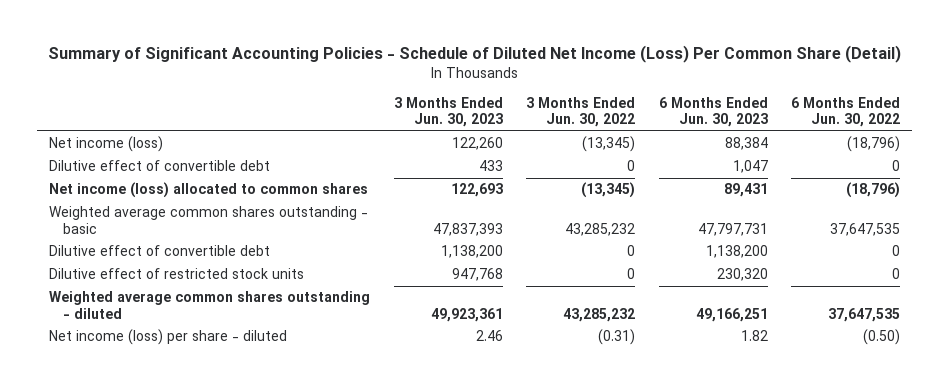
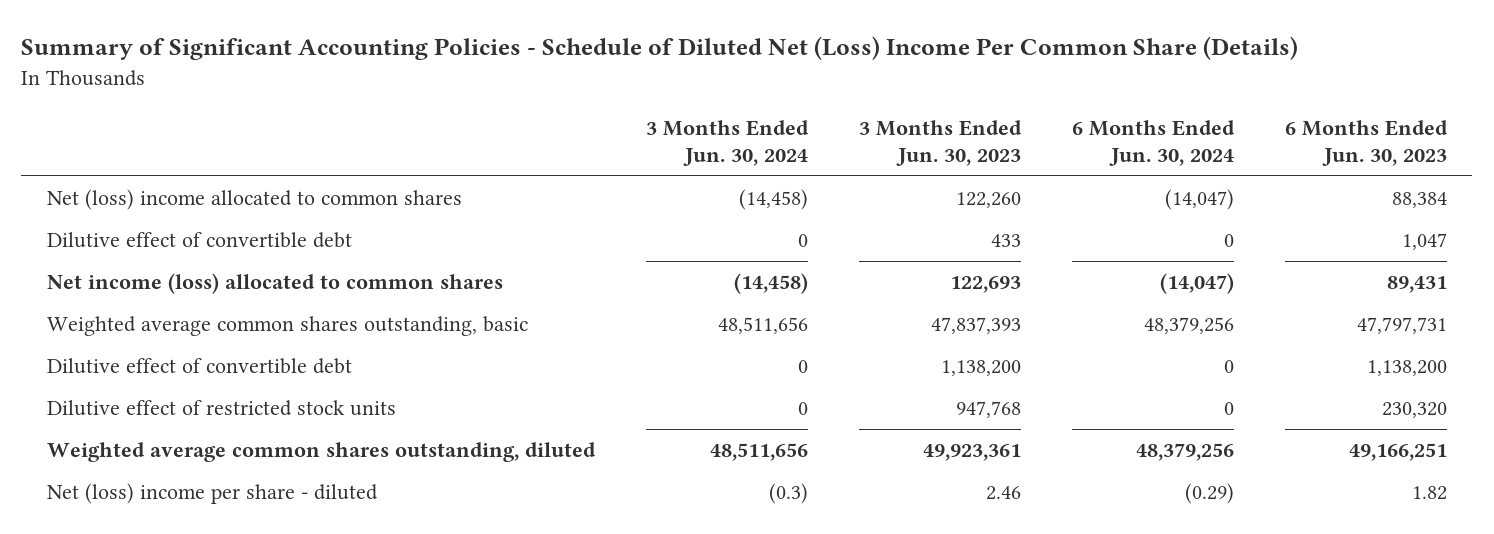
- Summary of Significant Accounting Policies - Schedule of Diluted Net Income (Loss) Per Common Share (Detail)
+ Summary of Significant Accounting Policies - Schedule of Diluted Net (Loss) Income Per Common Share (Details)
- | 3 Months Ended Jun. 30, 2023 | 3 Months Ended Jun. 30, 2022 | 6 Months Ended Jun. 30, 2023 | 6 Months Ended Jun. 30, 2022
+ | 3 Months Ended Jun. 30, 2024 | 3 Months Ended Jun. 30, 2023 | 6 Months Ended Jun. 30, 2024 | 6 Months Ended Jun. 30, 2023
- Net income (loss) | 122,260 | (13,345) | 88,384 | (18,796)
+ Net (loss) income allocated to common shares | (14,458) | 122,260 | (14,047) | 88,384
- Weighted average common shares outstanding - basic | 47,837,393 | 43,285,232 | 47,797,731 | 37,647,535
+ Weighted average common shares outstanding, basic | 48,511,656 | 47,837,393 | 48,379,256 | 47,797,731
- Weighted average common shares outstanding - diluted | 49,923,361 | 43,285,232 | 49,166,251 | 37,647,535
- Net income (loss) per share - diluted | 2.46 | (0.31) | 1.82 | (0.50)
+ Weighted average common shares outstanding, diluted | 48,511,656 | 49,923,361 | 48,379,256 | 49,166,251
+ Net (loss) income per share - diluted | (0.3) | 2.46 | (0.29) | 1.82

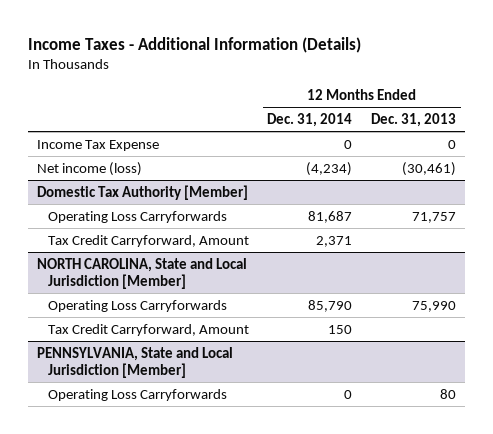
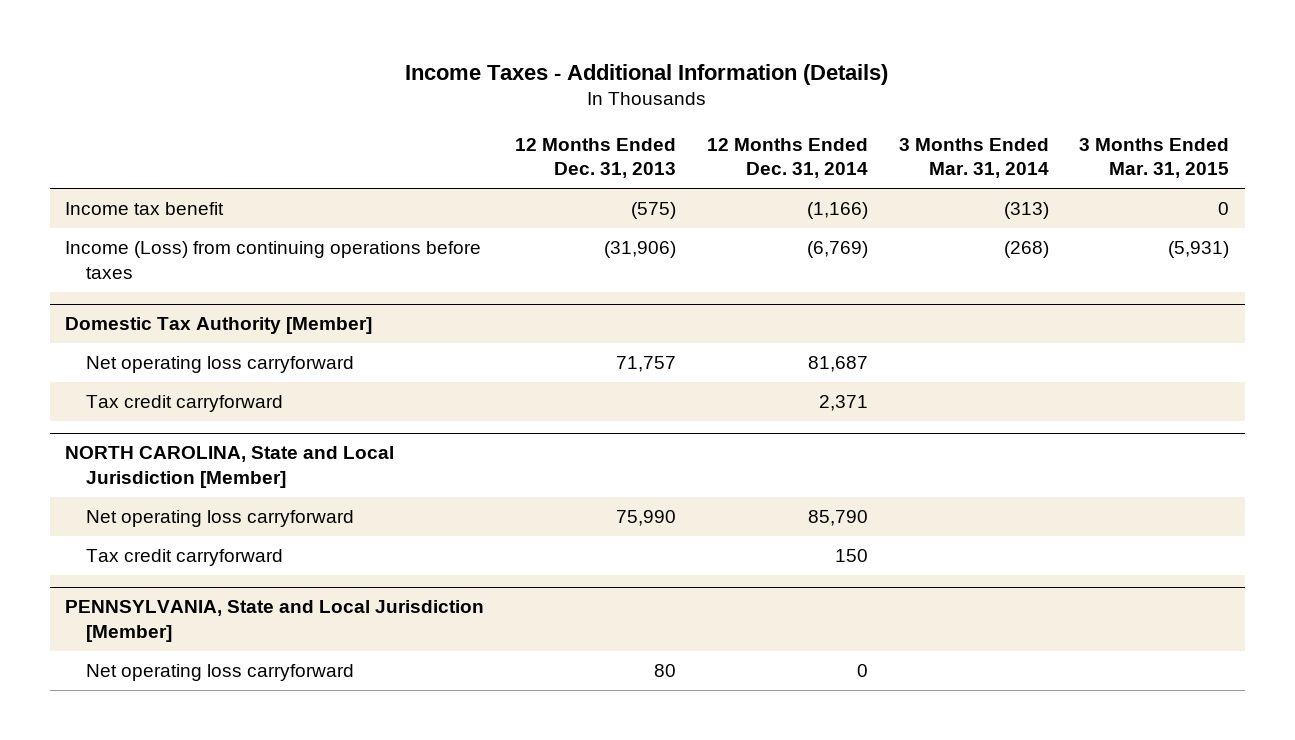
- | 12 Months Ended Dec. 31, 2014 | 12 Months Ended Dec. 31, 2013
+ | 12 Months Ended Dec. 31, 2013 | 12 Months Ended Dec. 31, 2014 | 3 Months Ended Mar. 31, 2014 | 3 Months Ended Mar. 31, 2015
- Income Tax Expense | 0 | 0
- Net income (loss) | (4,234) | (30,461)
+ Income tax benefit | (575) | (1,166) | (313) | 0
+ Income (Loss) from continuing operations before taxes | (31,906) | (6,769) | (268) | (5,931)
@ Domestic Tax Authority [Member]
- Operating Loss Carryforwards | 81,687 | 71,757
- Tax Credit Carryforward, Amount | 2,371 |
+ Net operating loss carryforward | 71,757 | 81,687 | |
+ Tax credit carryforward | | 2,371 | |
@ NORTH CAROLINA, State and Local Jurisdiction [Member]
- Operating Loss Carryforwards | 85,790 | 75,990
- Tax Credit Carryforward, Amount | 150 |
+ Net operating loss carryforward | 75,990 | 85,790 | |
+ Tax credit carryforward | | 150 | |
@ PENNSYLVANIA, State and Local Jurisdiction [Member]
- Operating Loss Carryforwards | 0 | 80
+ Net operating loss carryforward | 80 | 0 | |

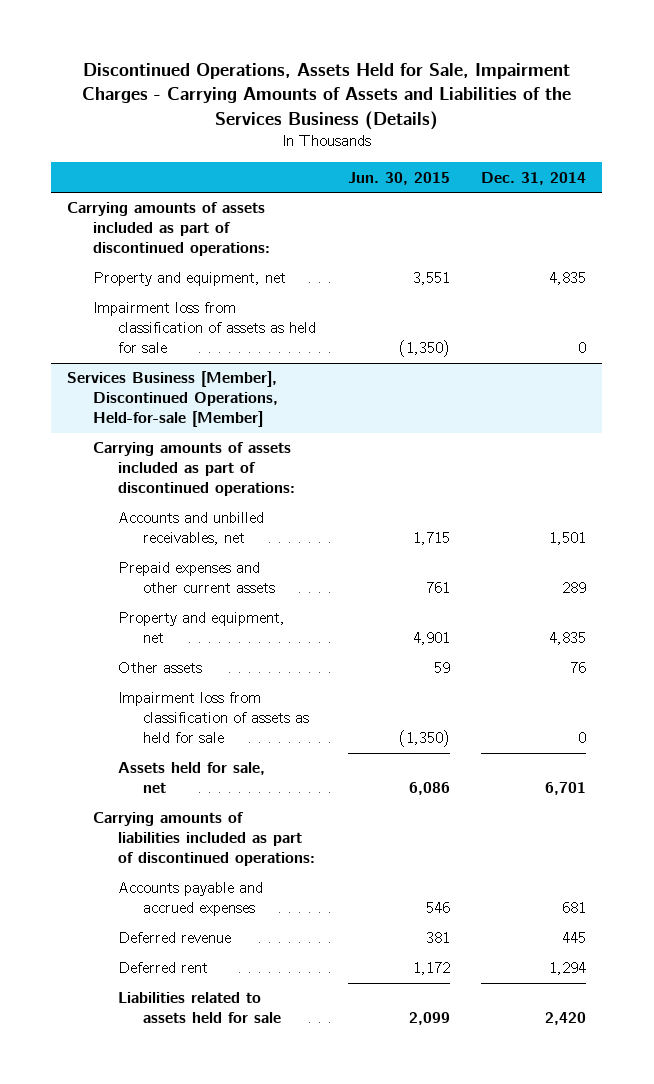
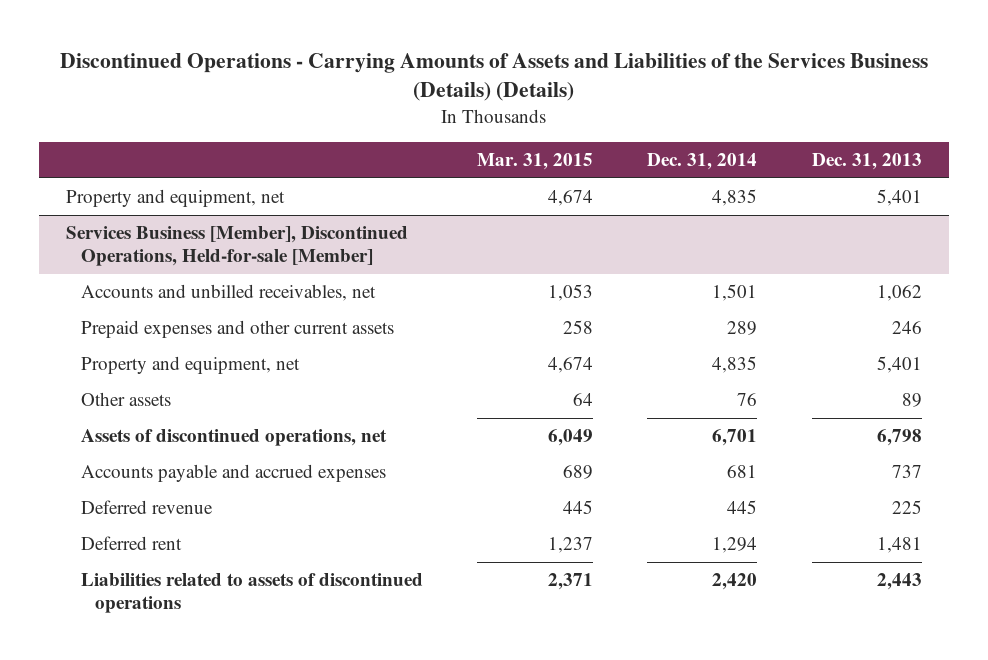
- Discontinued Operations, Assets Held for Sale, Impairment Charges - Carrying Amounts of Assets and Liabilities of the Services Business (Details)
+ Discontinued Operations - Carrying Amounts of Assets and Liabilities of the Services Business (Details) (Details)
- | Jun. 30, 2015 | Dec. 31, 2014
+ | Mar. 31, 2015 | Dec. 31, 2014 | Dec. 31, 2013
- Carrying amounts of assets included as part of discontinued operations:
- Impairment loss from classification of assets as held for sale | (1,350) | 0
@ Services Business [Member], Discontinued Operations, Held-for-sale [Member]
- Carrying amounts of assets included as part of discontinued operations:
- Impairment loss from classification of assets as held for sale | (1,350) | 0
- Assets held for sale, net | 6,086 | 6,701
- Carrying amounts of liabilities included as part of discontinued operations:
+ Assets of discontinued operations, net | 6,049 | 6,701 | 6,798
- Liabilities related to assets held for sale | 2,099 | 2,420
+ Liabilities related to assets of discontinued operations | 2,371 | 2,420 | 2,443

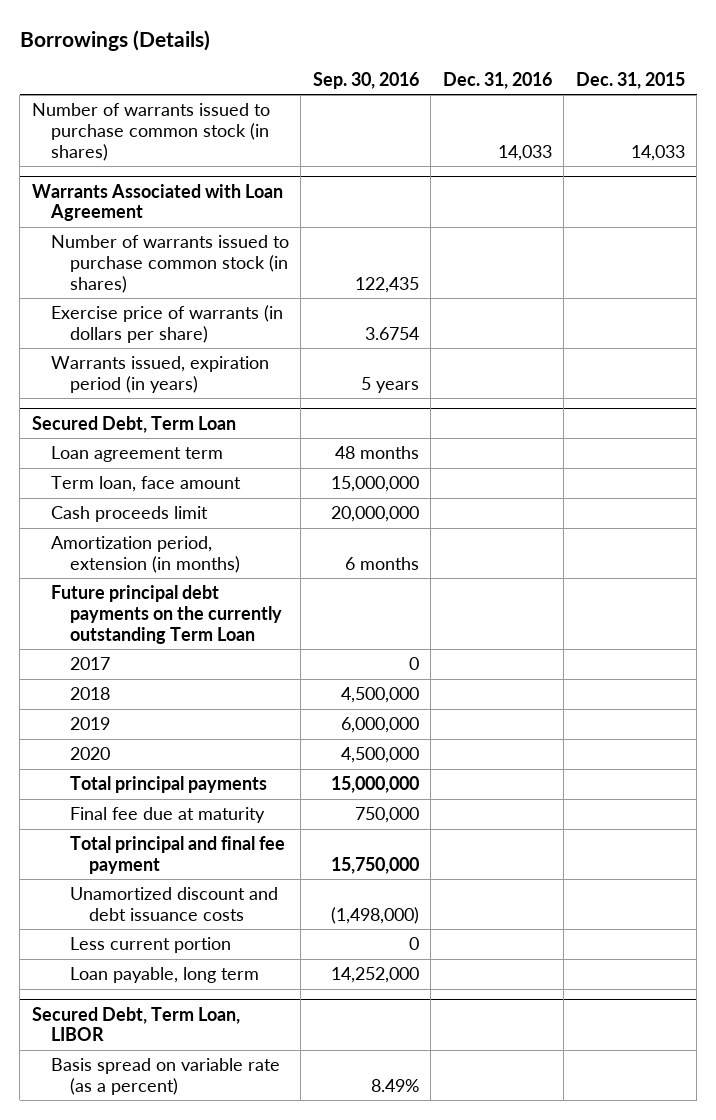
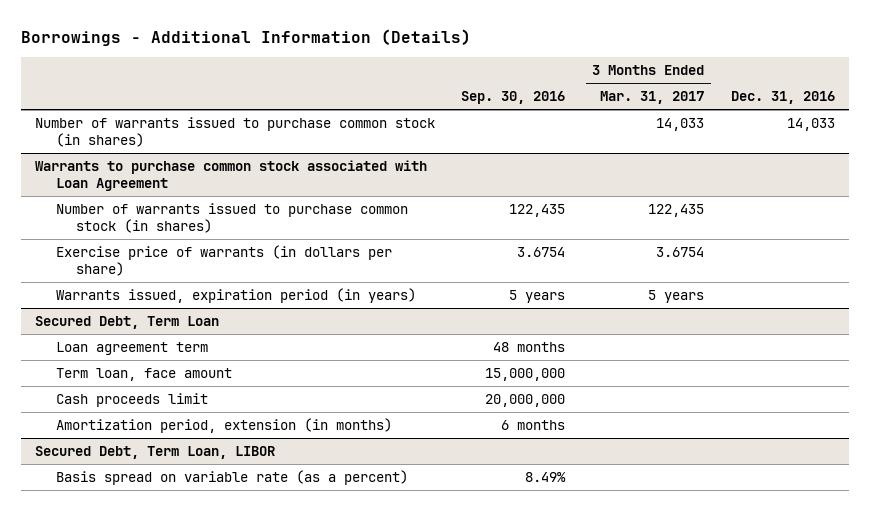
- Borrowings (Details)
+ Borrowings - Additional Information (Details)
- | Sep. 30, 2016 | Dec. 31, 2016 | Dec. 31, 2015
+ | Sep. 30, 2016 | 3 Months Ended Mar. 31, 2017 | Dec. 31, 2016
- Warrants Associated with Loan Agreement
+ Warrants to purchase common stock associated with Loan Agreement
@ Secured Debt, Term Loan
- Future principal debt payments on the currently outstanding Term Loan
- 2017 | 0 | |
- 2018 | 4,500,000 | |
- 2019 | 6,000,000 | |
- 2020 | 4,500,000 | |
- Total principal payments | 15,000,000 | |
- Final fee due at maturity | 750,000 | |
- Total principal and final fee payment | 15,750,000 | |
- Unamortized discount and debt issuance costs | (1,498,000) | |
- Less current portion | 0 | |
- Loan payable, long term | 14,252,000 | |

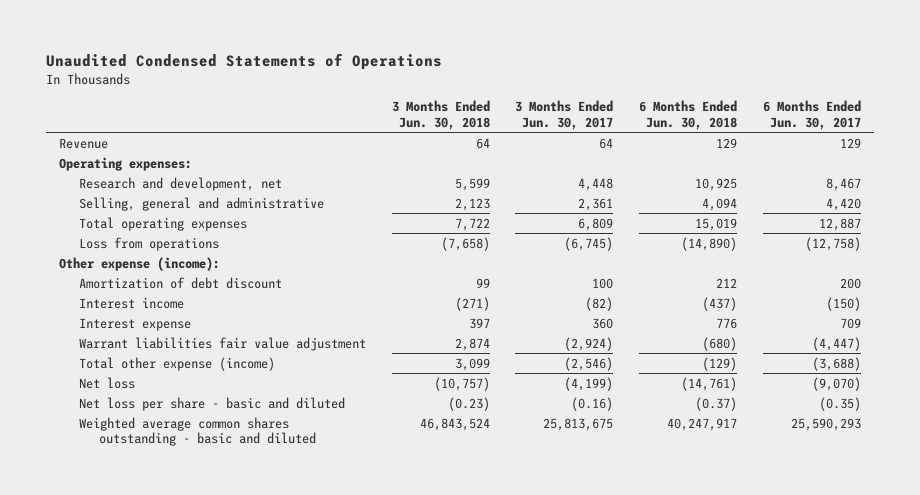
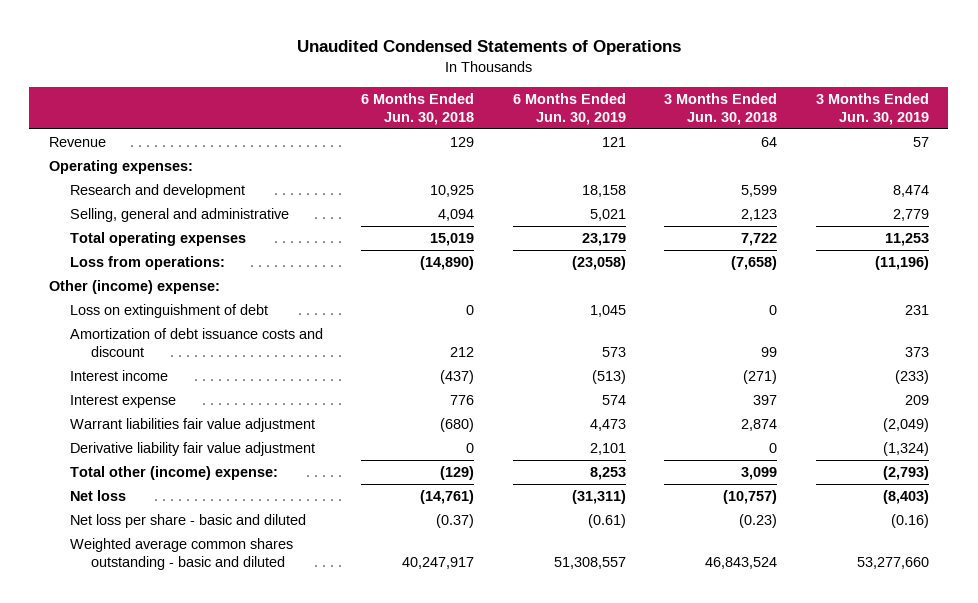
- | 3 Months Ended Jun. 30, 2018 | 3 Months Ended Jun. 30, 2017 | 6 Months Ended Jun. 30, 2018 | 6 Months Ended Jun. 30, 2017
+ | 6 Months Ended Jun. 30, 2018 | 6 Months Ended Jun. 30, 2019 | 3 Months Ended Jun. 30, 2018 | 3 Months Ended Jun. 30, 2019
- Research and development, net | 5,599 | 4,448 | 10,925 | 8,467
+ Research and development | 10,925 | 18,158 | 5,599 | 8,474
- Loss from operations | (7,658) | (6,745) | (14,890) | (12,758)
- Other expense (income):
- Amortization of debt discount | 99 | 100 | 212 | 200
+ Loss from operations: | (14,890) | (23,058) | (7,658) | (11,196)
+ Other (income) expense:
+ Loss on extinguishment of debt | 0 | 1,045 | 0 | 231
+ Amortization of debt issuance costs and discount | 212 | 573 | 99 | 373
- Total other expense (income) | 3,099 | (2,546) | (129) | (3,688)
+ Derivative liability fair value adjustment | 0 | 2,101 | 0 | (1,324)
+ Total other (income) expense: | (129) | 8,253 | 3,099 | (2,793)

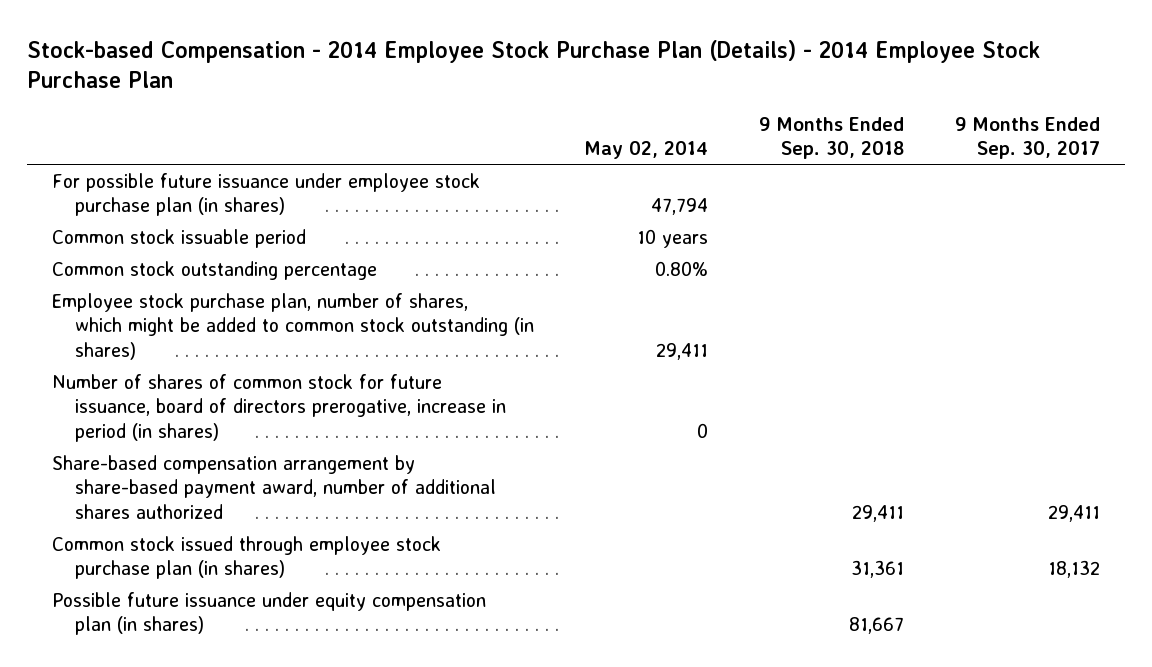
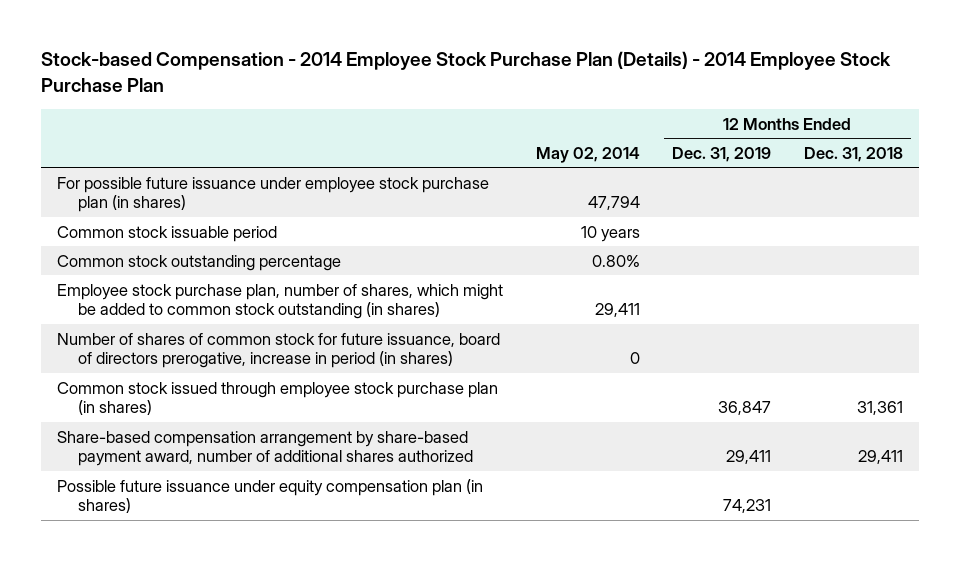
- | May 02, 2014 | 9 Months Ended Sep. 30, 2018 | 9 Months Ended Sep. 30, 2017
+ | May 02, 2014 | 12 Months Ended Dec. 31, 2019 | 12 Months Ended Dec. 31, 2018
moved down: Share-based compensation arrangement by share-based payment award, number of additional shares authorized | | 29,411 | 29,411

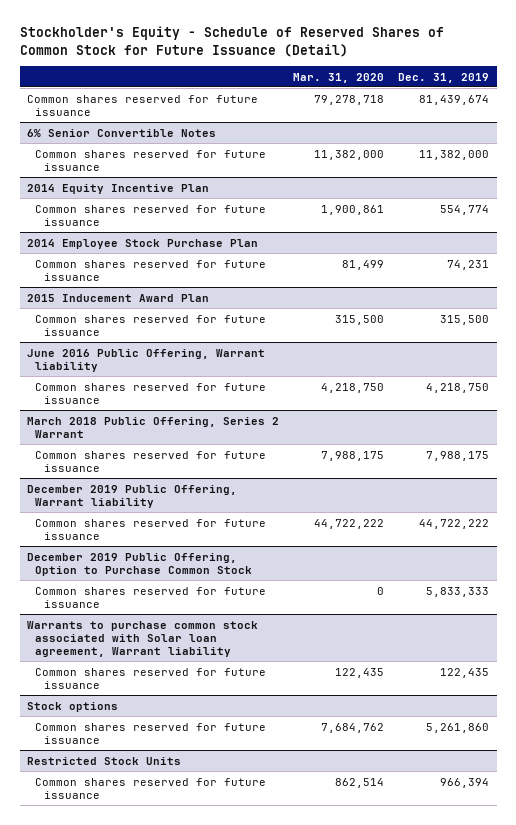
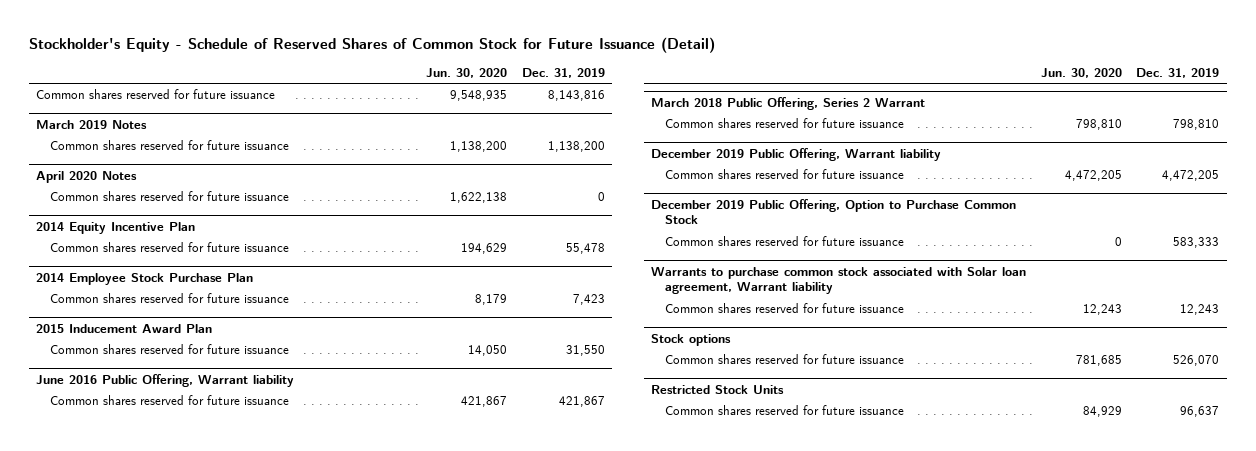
- | Mar. 31, 2020 | Dec. 31, 2019
+ | Jun. 30, 2020 | Dec. 31, 2019
- Common shares reserved for future issuance | 79,278,718 | 81,439,674
- 6% Senior Convertible Notes
- Common shares reserved for future issuance | 11,382,000 | 11,382,000
+ Common shares reserved for future issuance | 9,548,935 | 8,143,816
+ March 2019 Notes
+ Common shares reserved for future issuance | 1,138,200 | 1,138,200
+ April 2020 Notes
+ Common shares reserved for future issuance | 1,622,138 | 0
@ 2014 Equity Incentive Plan
- Common shares reserved for future issuance | 1,900,861 | 554,774
+ Common shares reserved for future issuance | 194,629 | 55,478
@ 2014 Employee Stock Purchase Plan
- Common shares reserved for future issuance | 81,499 | 74,231
+ Common shares reserved for future issuance | 8,179 | 7,423
@ 2015 Inducement Award Plan
- Common shares reserved for future issuance | 315,500 | 315,500
+ Common shares reserved for future issuance | 14,050 | 31,550
@ June 2016 Public Offering, Warrant liability
- Common shares reserved for future issuance | 4,218,750 | 4,218,750
+ Common shares reserved for future issuance | 421,867 | 421,867
@ March 2018 Public Offering, Series 2 Warrant
- Common shares reserved for future issuance | 7,988,175 | 7,988,175
+ Common shares reserved for future issuance | 798,810 | 798,810
@ December 2019 Public Offering, Warrant liability
- Common shares reserved for future issuance | 44,722,222 | 44,722,222
+ Common shares reserved for future issuance | 4,472,205 | 4,472,205
@ December 2019 Public Offering, Option to Purchase Common Stock
- Common shares reserved for future issuance | 0 | 5,833,333
+ Common shares reserved for future issuance | 0 | 583,333
@ Warrants to purchase common stock associated with Solar loan agreement, Warrant liability
- Common shares reserved for future issuance | 122,435 | 122,435
+ Common shares reserved for future issuance | 12,243 | 12,243
@ Stock options
- Common shares reserved for future issuance | 7,684,762 | 5,261,860
+ Common shares reserved for future issuance | 781,685 | 526,070
@ Restricted Stock Units
- Common shares reserved for future issuance | 862,514 | 966,394
+ Common shares reserved for future issuance | 84,929 | 96,637

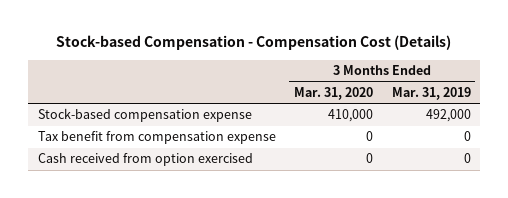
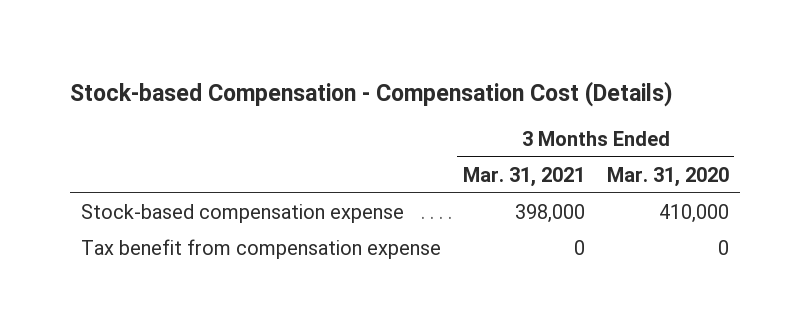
- | 3 Months Ended Mar. 31, 2020 | 3 Months Ended Mar. 31, 2019
+ | 3 Months Ended Mar. 31, 2021 | 3 Months Ended Mar. 31, 2020
- Cash received from option exercised | 0 | 0

